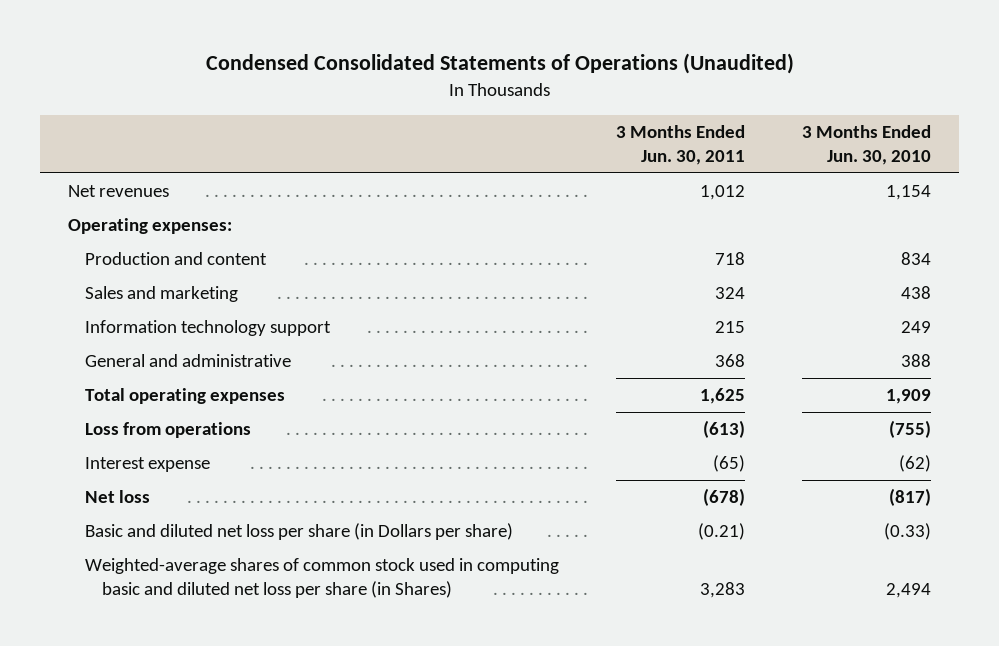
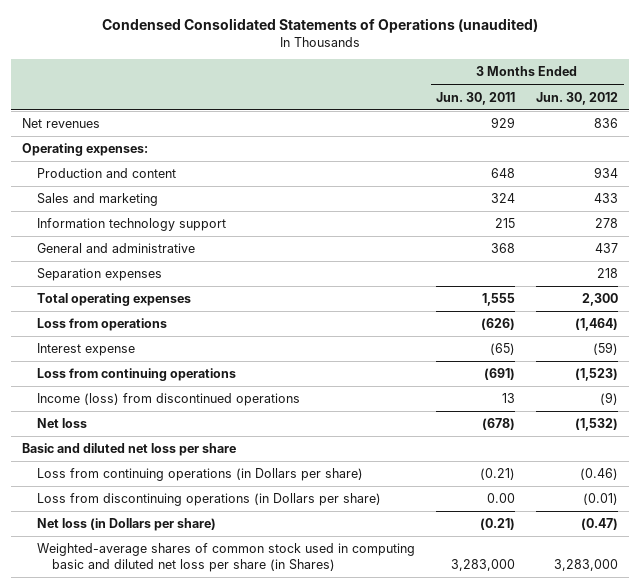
- Condensed Consolidated Statements of Operations (Unaudited)
+ Condensed Consolidated Statements of Operations (unaudited)
- | 3 Months Ended Jun. 30, 2011 | 3 Months Ended Jun. 30, 2010
+ | 3 Months Ended Jun. 30, 2011 | 3 Months Ended Jun. 30, 2012
- Net revenues | 1,012 | 1,154
+ Net revenues | 929 | 836
- Production and content | 718 | 834
+ Production and content | 648 | 934
- Total operating expenses | 1,625 | 1,909
- Loss from operations | (613) | (755)
+ Separation expenses | | 218
+ Total operating expenses | 1,555 | 2,300
+ Loss from operations | (626) | (1,464)
+ Loss from continuing operations | (691) | (1,523)
+ Income (loss) from discontinued operations | 13 | (9)
- Basic and diluted net loss per share (in Dollars per share) | (0.21) | (0.33)
- Weighted-average shares of common stock used in computing basic and diluted net loss per share (in Shares) | 3,283 | 2,494
+ Basic and diluted net loss per share
+ Loss from continuing operations (in Dollars per share) | (0.21) | (0.46)
+ Loss from discontinuing operations (in Dollars per share) | 0.00 | (0.01)
+ Net loss (in Dollars per share) | (0.21) | (0.47)
+ Weighted-average shares of common stock used in computing basic and diluted net loss per share (in Shares) | 3,283,000 | 3,283,000

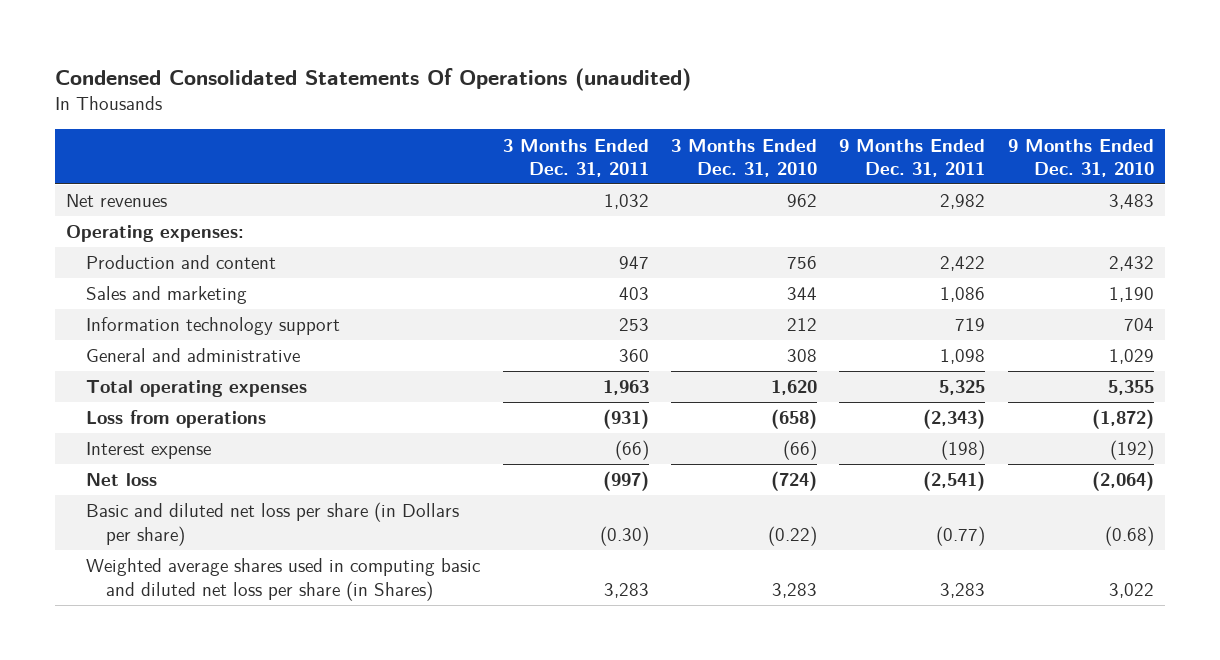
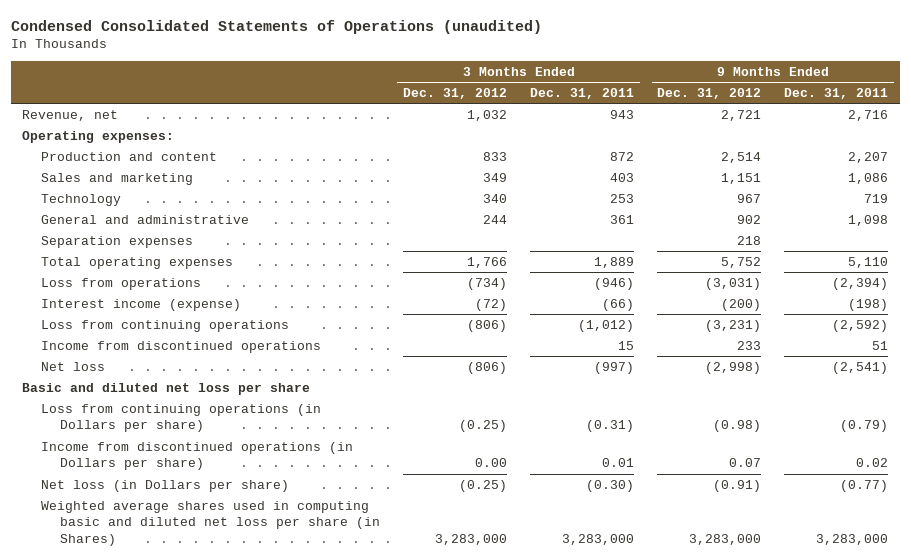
- Condensed Consolidated Statements Of Operations (unaudited)
+ Condensed Consolidated Statements of Operations (unaudited)
- | 3 Months Ended Dec. 31, 2011 | 3 Months Ended Dec. 31, 2010 | 9 Months Ended Dec. 31, 2011 | 9 Months Ended Dec. 31, 2010
+ | 3 Months Ended Dec. 31, 2012 | 3 Months Ended Dec. 31, 2011 | 9 Months Ended Dec. 31, 2012 | 9 Months Ended Dec. 31, 2011
- Net revenues | 1,032 | 962 | 2,982 | 3,483
+ Revenue, net | 1,032 | 943 | 2,721 | 2,716
- Production and content | 947 | 756 | 2,422 | 2,432
+ Production and content | 833 | 872 | 2,514 | 2,207
- Information technology support | 253 | 212 | 719 | 704
- General and administrative | 360 | 308 | 1,098 | 1,029
- Total operating expenses | 1,963 | 1,620 | 5,325 | 5,355
- Loss from operations | (931) | (658) | (2,343) | (1,872)
- Interest expense | (66) | (66) | (198) | (192)
+ Technology | 340 | 253 | 967 | 719
+ General and administrative | 244 | 361 | 902 | 1,098
+ Separation expenses | | | 218 |
+ Total operating expenses | 1,766 | 1,889 | 5,752 | 5,110
+ Loss from operations | (734) | (946) | (3,031) | (2,394)
+ Interest income (expense) | (72) | (66) | (200) | (198)
+ Loss from continuing operations | (806) | (1,012) | (3,231) | (2,592)
+ Income from discontinued operations | | 15 | 233 | 51
- Basic and diluted net loss per share (in Dollars per share) | (0.30) | (0.22) | (0.77) | (0.68)
- Weighted average shares used in computing basic and diluted net loss per share (in Shares) | 3,283 | 3,283 | 3,283 | 3,022
+ Basic and diluted net loss per share
+ Loss from continuing operations (in Dollars per share) | (0.25) | (0.31) | (0.98) | (0.79)
+ Income from discontinued operations (in Dollars per share) | 0.00 | 0.01 | 0.07 | 0.02
+ Net loss (in Dollars per share) | (0.25) | (0.30) | (0.91) | (0.77)
+ Weighted average shares used in computing basic and diluted net loss per share (in Shares) | 3,283,000 | 3,283,000 | 3,283,000 | 3,283,000

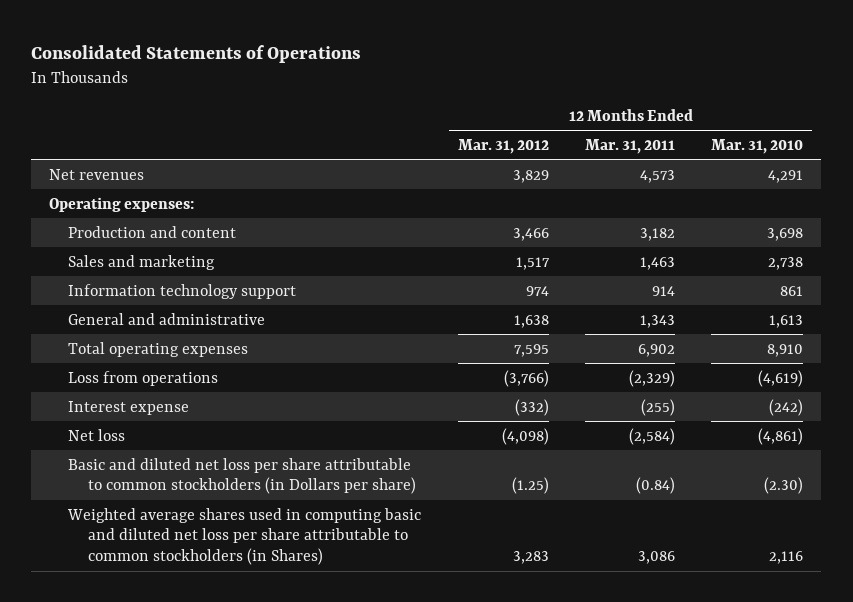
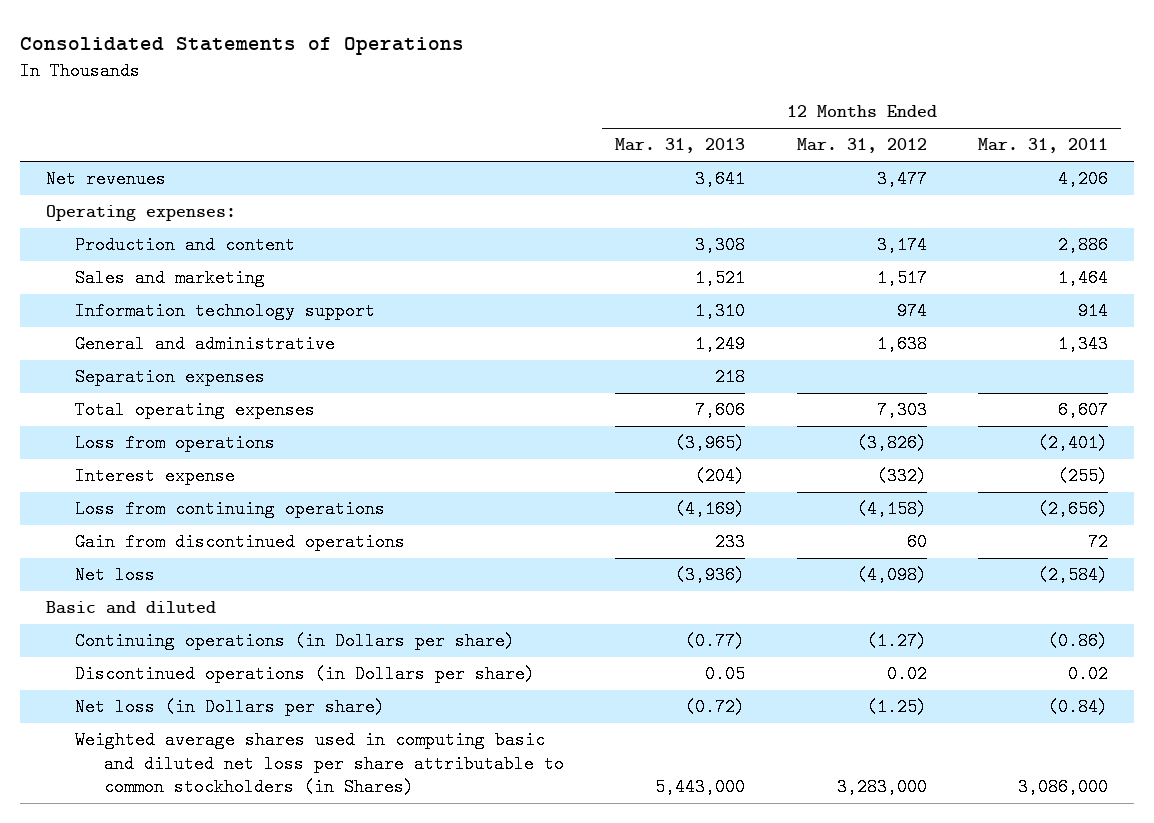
- | 12 Months Ended Mar. 31, 2012 | 12 Months Ended Mar. 31, 2011 | 12 Months Ended Mar. 31, 2010
+ | 12 Months Ended Mar. 31, 2013 | 12 Months Ended Mar. 31, 2012 | 12 Months Ended Mar. 31, 2011
- Net revenues | 3,829 | 4,573 | 4,291
+ Net revenues | 3,641 | 3,477 | 4,206
- Production and content | 3,466 | 3,182 | 3,698
- Sales and marketing | 1,517 | 1,463 | 2,738
+ Production and content | 3,308 | 3,174 | 2,886
+ Sales and marketing | 1,521 | 1,517 | 1,464
- Total operating expenses | 7,595 | 6,902 | 8,910
- Loss from operations | (3,766) | (2,329) | (4,619)
+ Separation expenses | 218 | |
+ Total operating expenses | 7,606 | 7,303 | 6,607
+ Loss from operations | (3,965) | (3,826) | (2,401)
+ Loss from continuing operations | (4,169) | (4,158) | (2,656)
+ Gain from discontinued operations | 233 | 60 | 72
- Basic and diluted net loss per share attributable to common stockholders (in Dollars per share) | (1.25) | (0.84) | (2.30)
- Weighted average shares used in computing basic and diluted net loss per share attributable to common stockholders (in Shares) | 3,283 | 3,086 | 2,116
+ Basic and diluted
+ Continuing operations (in Dollars per share) | (0.77) | (1.27) | (0.86)
+ Discontinued operations (in Dollars per share) | 0.05 | 0.02 | 0.02
+ Net loss (in Dollars per share) | (0.72) | (1.25) | (0.84)
+ Weighted average shares used in computing basic and diluted net loss per share attributable to common stockholders (in Shares) | 5,443,000 | 3,283,000 | 3,086,000

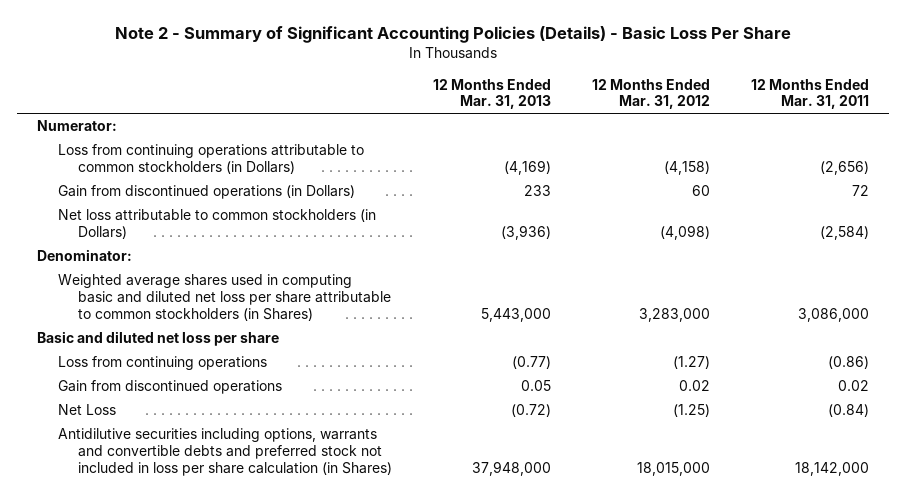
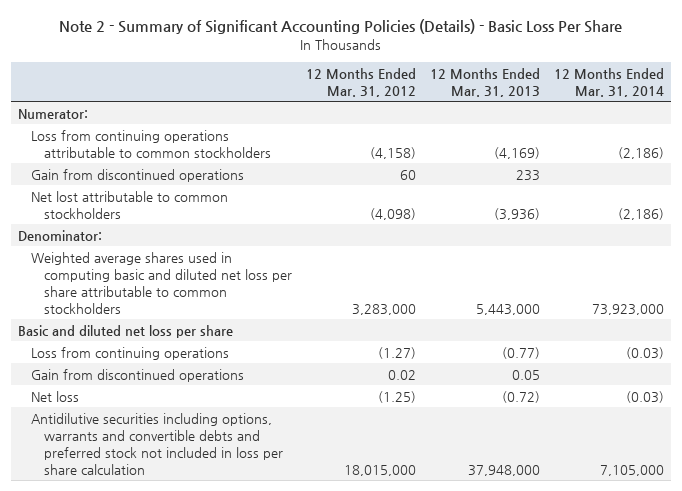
- | 12 Months Ended Mar. 31, 2013 | 12 Months Ended Mar. 31, 2012 | 12 Months Ended Mar. 31, 2011
+ | 12 Months Ended Mar. 31, 2012 | 12 Months Ended Mar. 31, 2013 | 12 Months Ended Mar. 31, 2014
- Loss from continuing operations attributable to common stockholders (in Dollars) | (4,169) | (4,158) | (2,656)
- Gain from discontinued operations (in Dollars) | 233 | 60 | 72
- Net loss attributable to common stockholders (in Dollars) | (3,936) | (4,098) | (2,584)
+ Loss from continuing operations attributable to common stockholders | (4,158) | (4,169) | (2,186)
+ Gain from discontinued operations | 60 | 233 |
+ Net lost attributable to common stockholders | (4,098) | (3,936) | (2,186)
- Weighted average shares used in computing basic and diluted net loss per share attributable to common stockholders (in Shares) | 5,443,000 | 3,283,000 | 3,086,000
+ Weighted average shares used in computing basic and diluted net loss per share attributable to common stockholders | 3,283,000 | 5,443,000 | 73,923,000
- Net Loss | (0.72) | (1.25) | (0.84)
- Antidilutive securities including options, warrants and convertible debts and preferred stock not included in loss per share calculation (in Shares) | 37,948,000 | 18,015,000 | 18,142,000
+ Net loss | (1.25) | (0.72) | (0.03)
+ Antidilutive securities including options, warrants and convertible debts and preferred stock not included in loss per share calculation | 18,015,000 | 37,948,000 | 7,105,000

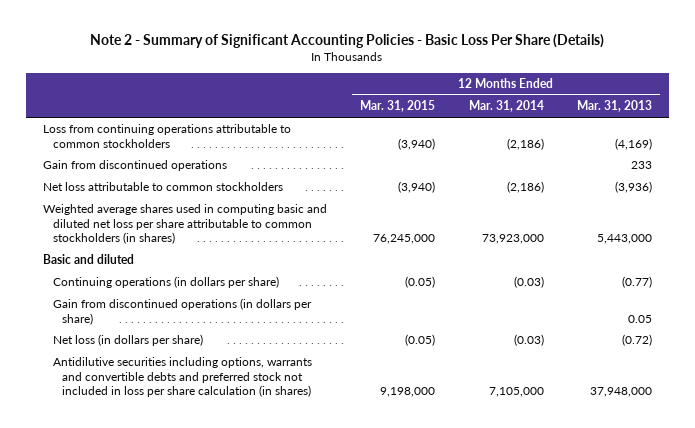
- Note 2 - Summary of Significant Accounting Policies (Details) - Basic Loss Per Share
+ Note 2 - Summary of Significant Accounting Policies - Basic Loss Per Share (Details)
- | 12 Months Ended Mar. 31, 2012 | 12 Months Ended Mar. 31, 2013 | 12 Months Ended Mar. 31, 2014
+ | 12 Months Ended Mar. 31, 2015 | 12 Months Ended Mar. 31, 2014 | 12 Months Ended Mar. 31, 2013
- Numerator:
- Net lost attributable to common stockholders | (4,098) | (3,936) | (2,186)
- Denominator:
- Weighted average shares used in computing basic and diluted net loss per share attributable to common stockholders | 3,283,000 | 5,443,000 | 73,923,000
- Basic and diluted net loss per share
- Loss from continuing operations | (1.27) | (0.77) | (0.03)
- Gain from discontinued operations | 0.02 | 0.05 |
- Net loss | (1.25) | (0.72) | (0.03)
- Antidilutive securities including options, warrants and convertible debts and preferred stock not included in loss per share calculation | 18,015,000 | 37,948,000 | 7,105,000
+ Net loss attributable to common stockholders | (3,940) | (2,186) | (3,936)
+ Weighted average shares used in computing basic and diluted net loss per share attributable to common stockholders (in shares) | 76,245,000 | 73,923,000 | 5,443,000
+ Basic and diluted
+ Continuing operations (in dollars per share) | (0.05) | (0.03) | (0.77)
+ Gain from discontinued operations (in dollars per share) | | | 0.05
+ Net loss (in dollars per share) | (0.05) | (0.03) | (0.72)
+ Antidilutive securities including options, warrants and convertible debts and preferred stock not included in loss per share calculation (in shares) | 9,198,000 | 7,105,000 | 37,948,000

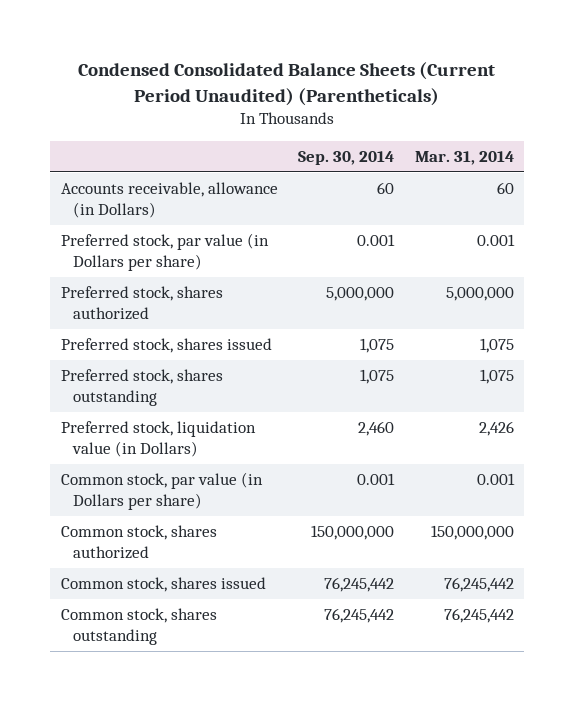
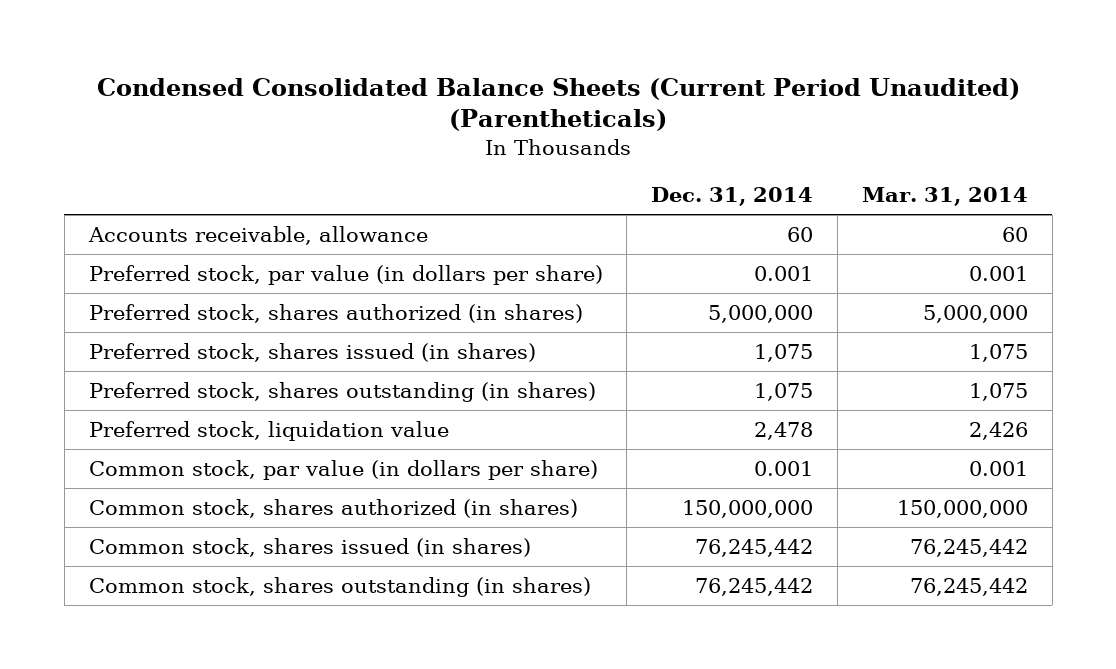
- | Sep. 30, 2014 | Mar. 31, 2014
+ | Dec. 31, 2014 | Mar. 31, 2014
- Accounts receivable, allowance (in Dollars) | 60 | 60
- Preferred stock, par value (in Dollars per share) | 0.001 | 0.001
- Preferred stock, shares authorized | 5,000,000 | 5,000,000
- Preferred stock, shares issued | 1,075 | 1,075
- Preferred stock, shares outstanding | 1,075 | 1,075
- Preferred stock, liquidation value (in Dollars) | 2,460 | 2,426
- Common stock, par value (in Dollars per share) | 0.001 | 0.001
- Common stock, shares authorized | 150,000,000 | 150,000,000
- Common stock, shares issued | 76,245,442 | 76,245,442
- Common stock, shares outstanding | 76,245,442 | 76,245,442
+ Accounts receivable, allowance | 60 | 60
+ Preferred stock, par value (in dollars per share) | 0.001 | 0.001
+ Preferred stock, shares authorized (in shares) | 5,000,000 | 5,000,000
+ Preferred stock, shares issued (in shares) | 1,075 | 1,075
+ Preferred stock, shares outstanding (in shares) | 1,075 | 1,075
+ Preferred stock, liquidation value | 2,478 | 2,426
+ Common stock, par value (in dollars per share) | 0.001 | 0.001
+ Common stock, shares authorized (in shares) | 150,000,000 | 150,000,000
+ Common stock, shares issued (in shares) | 76,245,442 | 76,245,442
+ Common stock, shares outstanding (in shares) | 76,245,442 | 76,245,442

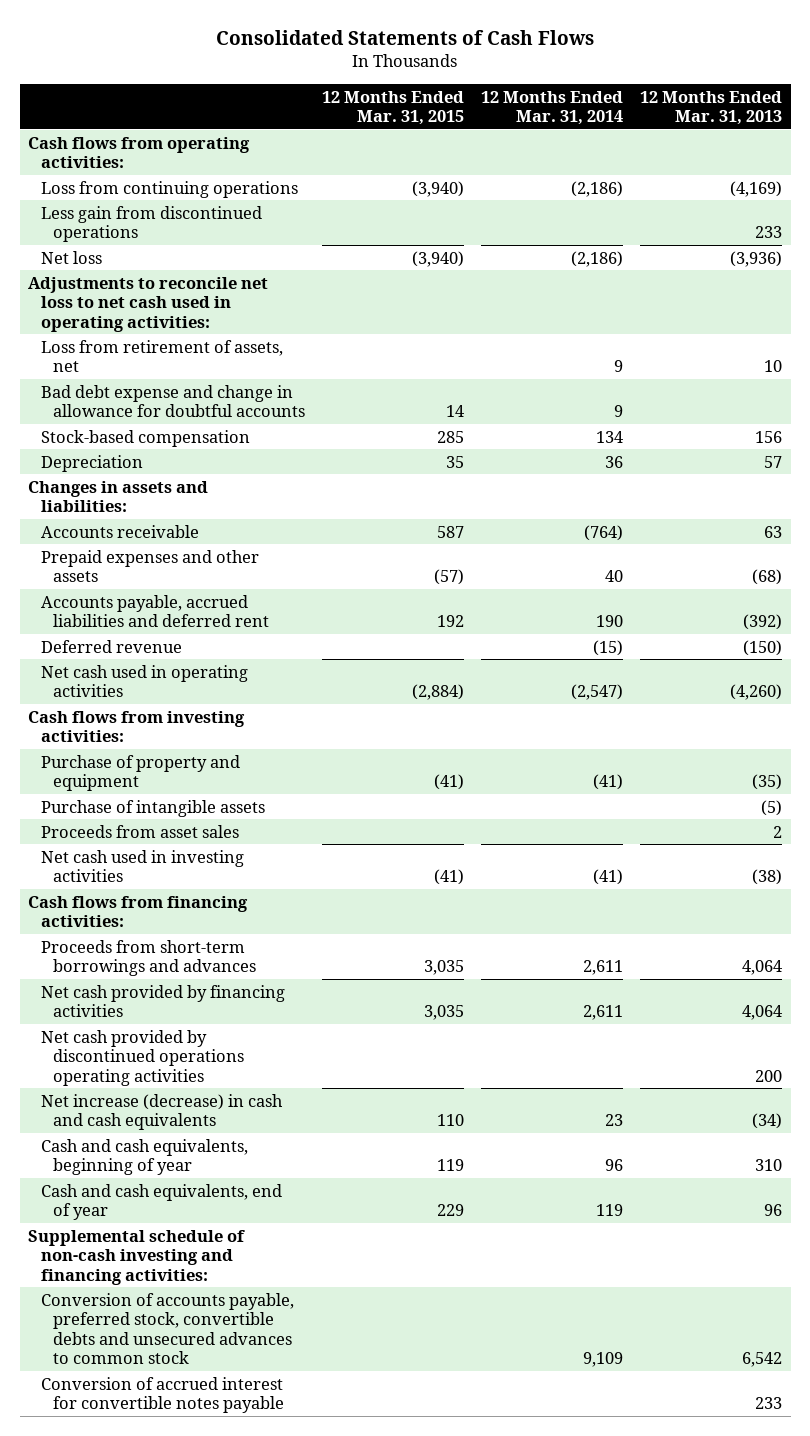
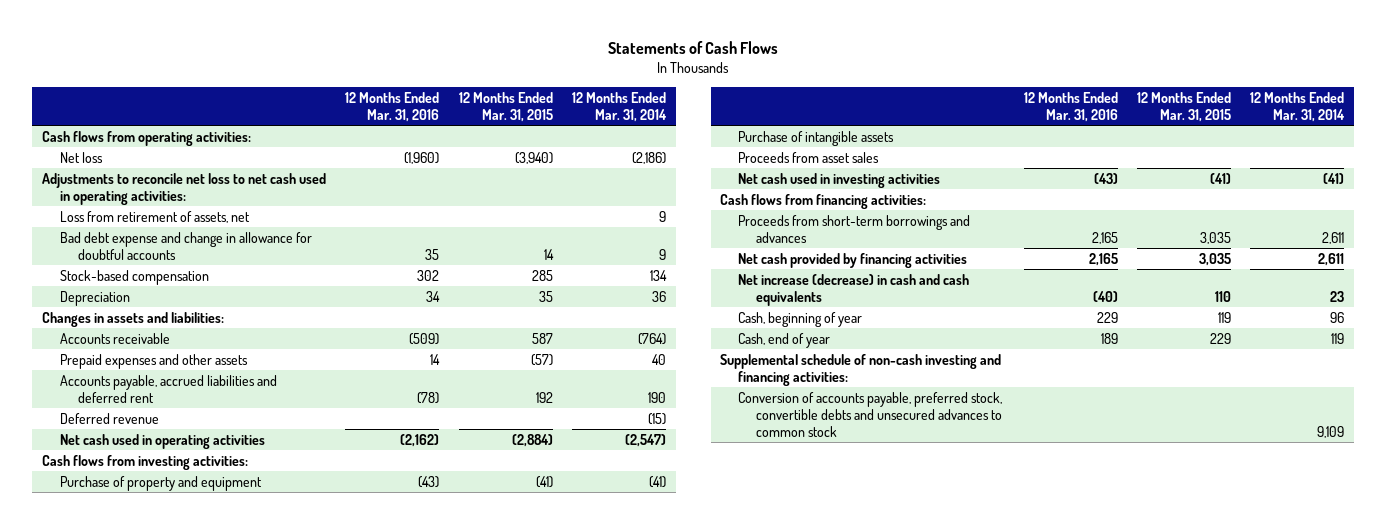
- Consolidated Statements of Cash Flows
+ Statements of Cash Flows
- | 12 Months Ended Mar. 31, 2015 | 12 Months Ended Mar. 31, 2014 | 12 Months Ended Mar. 31, 2013
+ | 12 Months Ended Mar. 31, 2016 | 12 Months Ended Mar. 31, 2015 | 12 Months Ended Mar. 31, 2014
- Loss from continuing operations | (3,940) | (2,186) | (4,169)
- Less gain from discontinued operations | | | 233
- Net cash provided by discontinued operations operating activities | | | 200
- Cash and cash equivalents, beginning of year | 119 | 96 | 310
- Cash and cash equivalents, end of year | 229 | 119 | 96
+ Cash, beginning of year | 229 | 119 | 96
+ Cash, end of year | 189 | 229 | 119
- Conversion of accrued interest for convertible notes payable | | | 233

